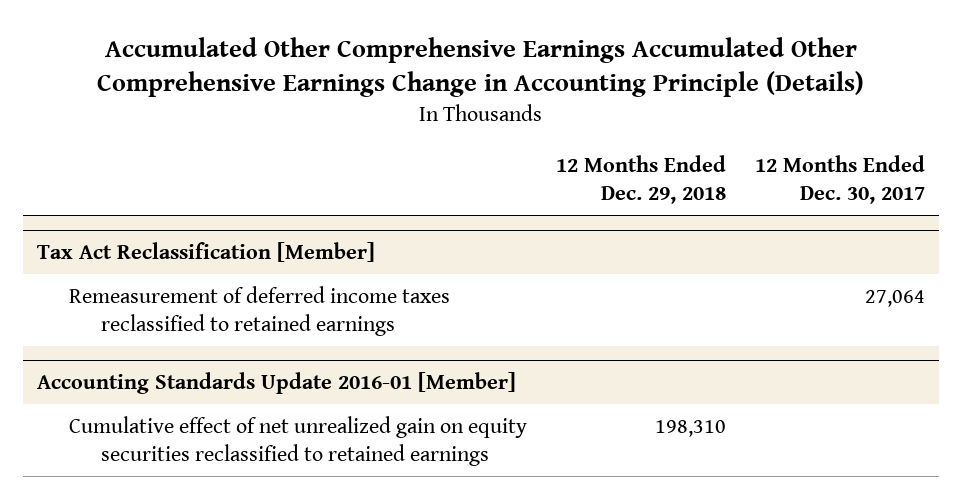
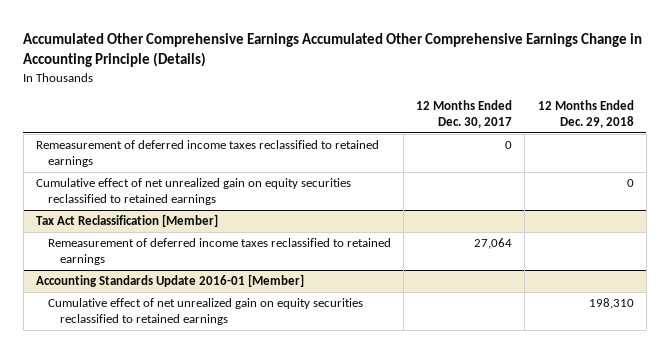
- | 12 Months Ended Dec. 29, 2018 | 12 Months Ended Dec. 30, 2017
+ | 12 Months Ended Dec. 30, 2017 | 12 Months Ended Dec. 29, 2018
+ Remeasurement of deferred income taxes reclassified to retained earnings | 0 |
+ Cumulative effect of net unrealized gain on equity securities reclassified to retained earnings | | 0

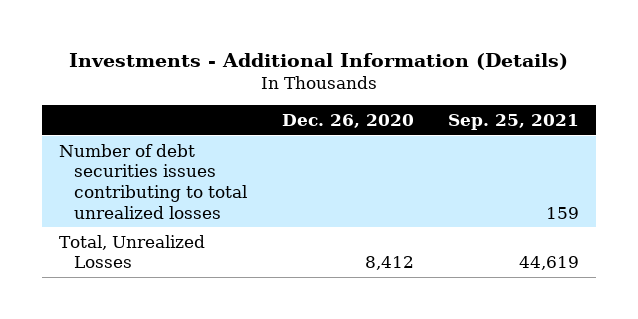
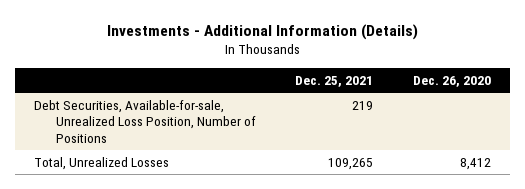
- | Dec. 26, 2020 | Sep. 25, 2021
+ | Dec. 25, 2021 | Dec. 26, 2020
- Number of debt securities issues contributing to total unrealized losses | | 159
+ Debt Securities, Available-for-sale, Unrealized Loss Position, Number of Positions | 219 |

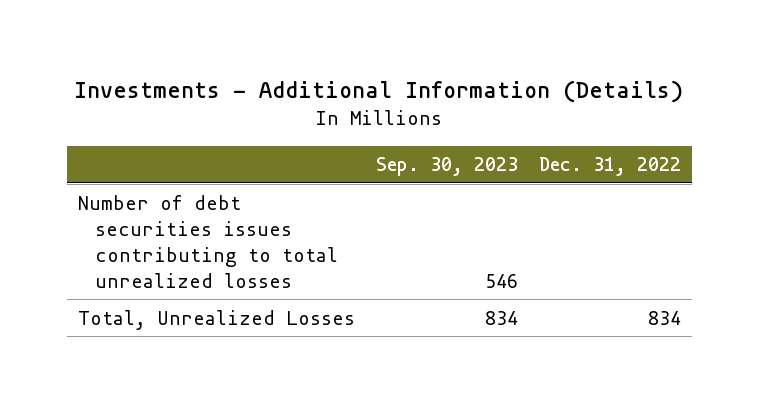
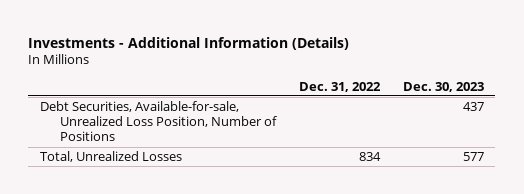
- | Sep. 30, 2023 | Dec. 31, 2022
+ | Dec. 31, 2022 | Dec. 30, 2023
- Number of debt securities issues contributing to total unrealized losses | 546 |
+ Debt Securities, Available-for-sale, Unrealized Loss Position, Number of Positions | | 437

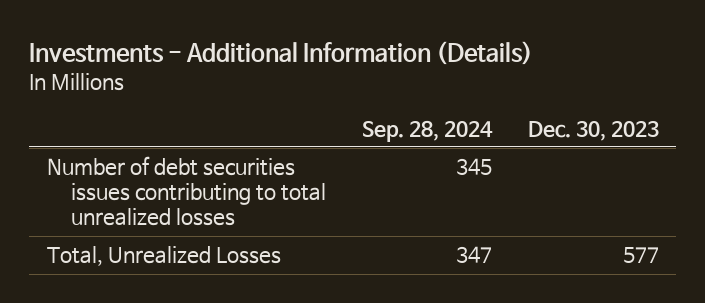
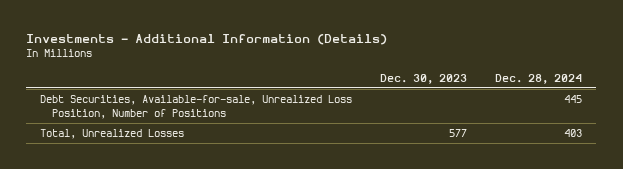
- | Sep. 28, 2024 | Dec. 30, 2023
+ | Dec. 30, 2023 | Dec. 28, 2024
- Number of debt securities issues contributing to total unrealized losses | 345 |
+ Debt Securities, Available-for-sale, Unrealized Loss Position, Number of Positions | | 445

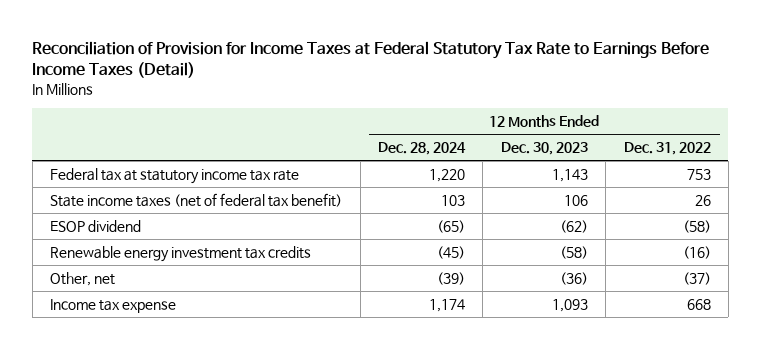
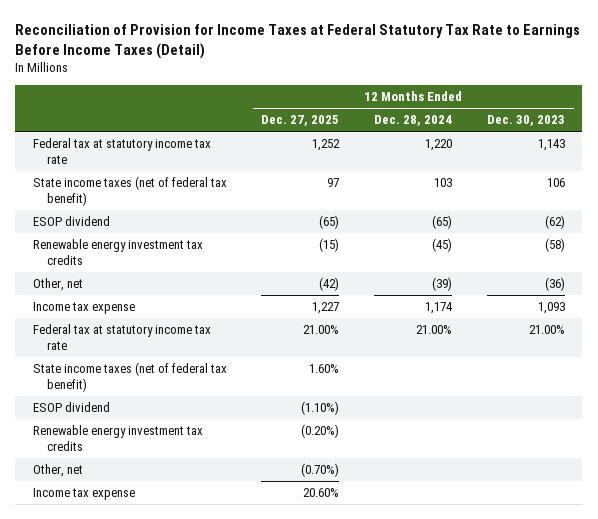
- | 12 Months Ended Dec. 28, 2024 | 12 Months Ended Dec. 30, 2023 | 12 Months Ended Dec. 31, 2022
+ | 12 Months Ended Dec. 27, 2025 | 12 Months Ended Dec. 28, 2024 | 12 Months Ended Dec. 30, 2023
+ Federal tax at statutory income tax rate | 21.00% | 21.00% | 21.00%
+ State income taxes (net of federal tax benefit) | 1.60% | |
+ ESOP dividend | (1.10%) | |
+ Renewable energy investment tax credits | (0.20%) | |
+ Other, net | (0.70%) | |
+ Income tax expense | 20.60% | |

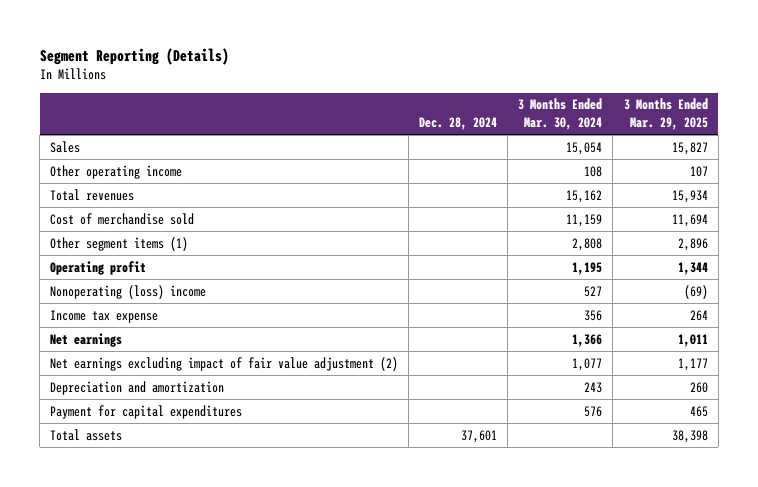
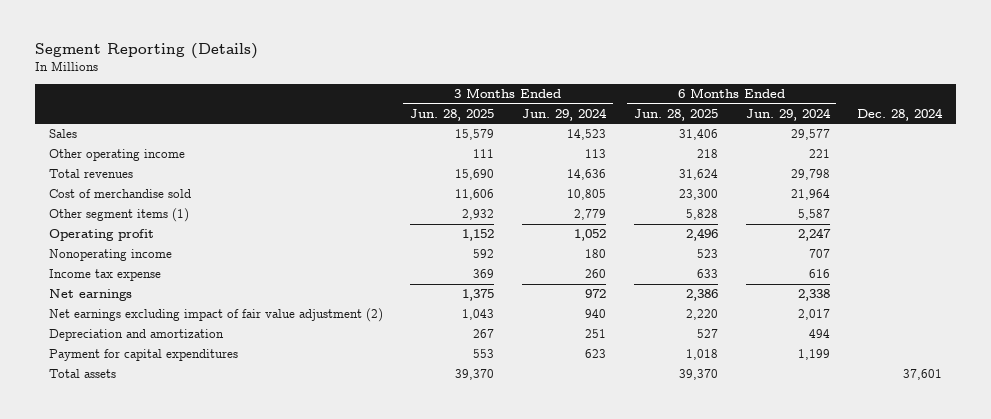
- | Dec. 28, 2024 | 3 Months Ended Mar. 30, 2024 | 3 Months Ended Mar. 29, 2025
+ | 3 Months Ended Jun. 28, 2025 | 3 Months Ended Jun. 29, 2024 | 6 Months Ended Jun. 28, 2025 | 6 Months Ended Jun. 29, 2024 | Dec. 28, 2024
- Nonoperating (loss) income | | 527 | (69)
+ Nonoperating income | 592 | 180 | 523 | 707 |

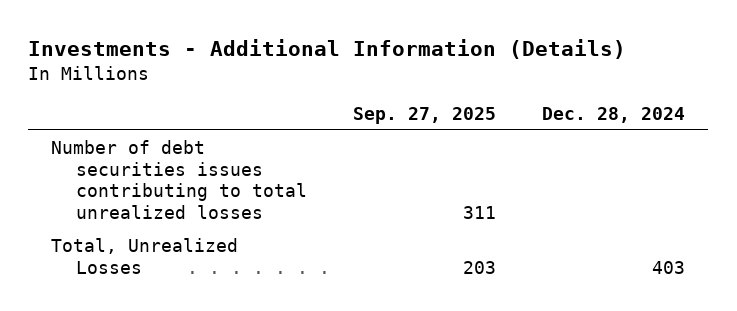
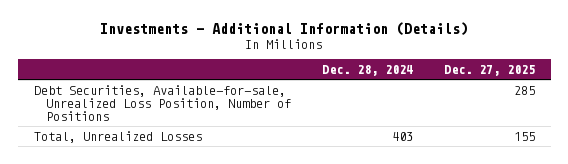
- | Sep. 27, 2025 | Dec. 28, 2024
+ | Dec. 28, 2024 | Dec. 27, 2025
- Number of debt securities issues contributing to total unrealized losses | 311 |
+ Debt Securities, Available-for-sale, Unrealized Loss Position, Number of Positions | | 285

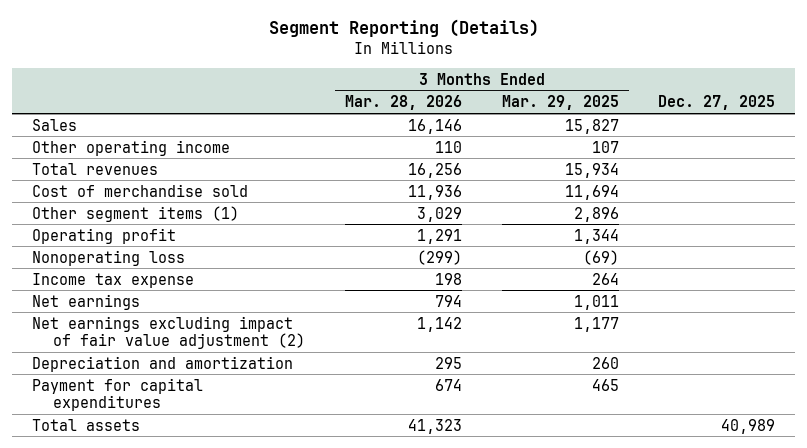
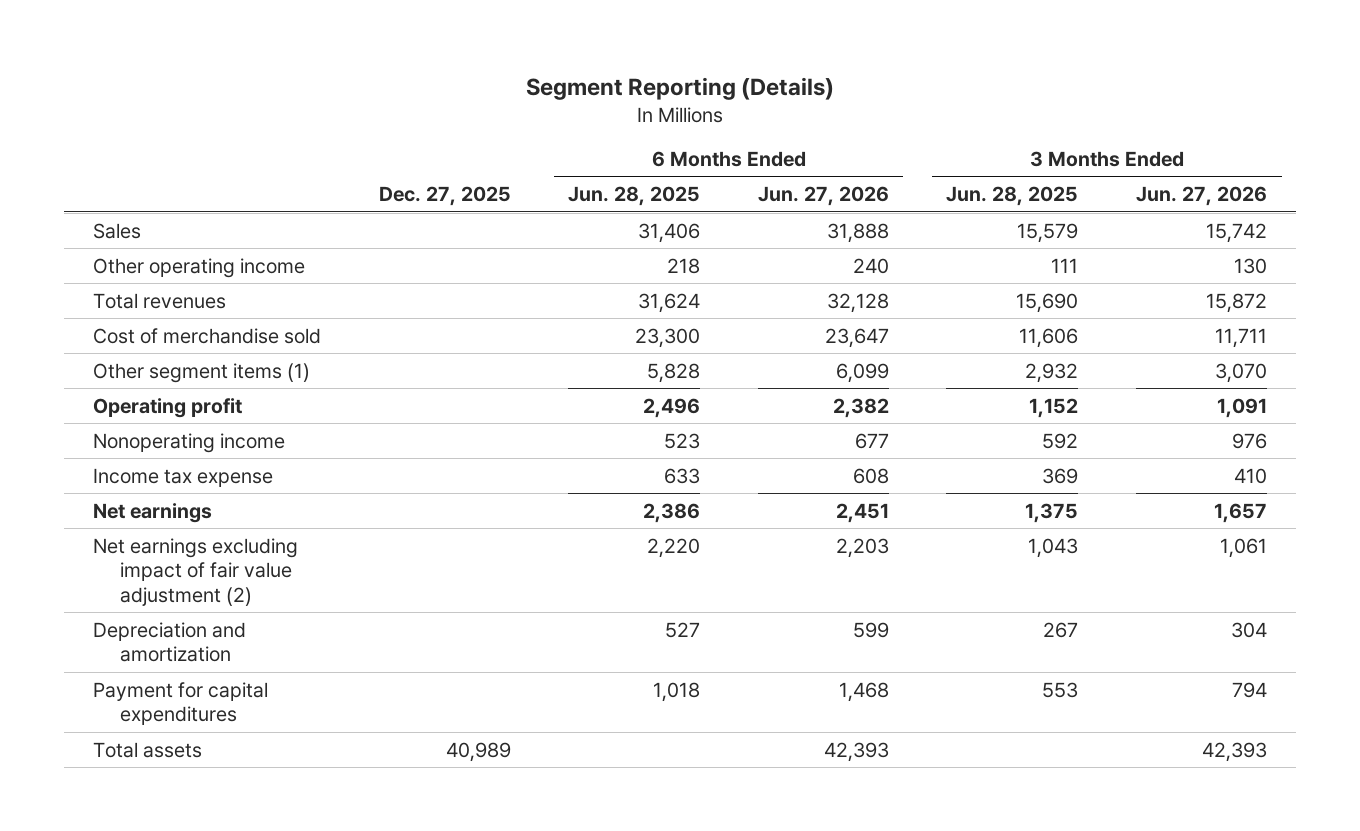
- | 3 Months Ended Mar. 28, 2026 | 3 Months Ended Mar. 29, 2025 | Dec. 27, 2025
+ | Dec. 27, 2025 | 6 Months Ended Jun. 28, 2025 | 6 Months Ended Jun. 27, 2026 | 3 Months Ended Jun. 28, 2025 | 3 Months Ended Jun. 27, 2026
- Nonoperating loss | (299) | (69) |
+ Nonoperating income | | 523 | 677 | 592 | 976

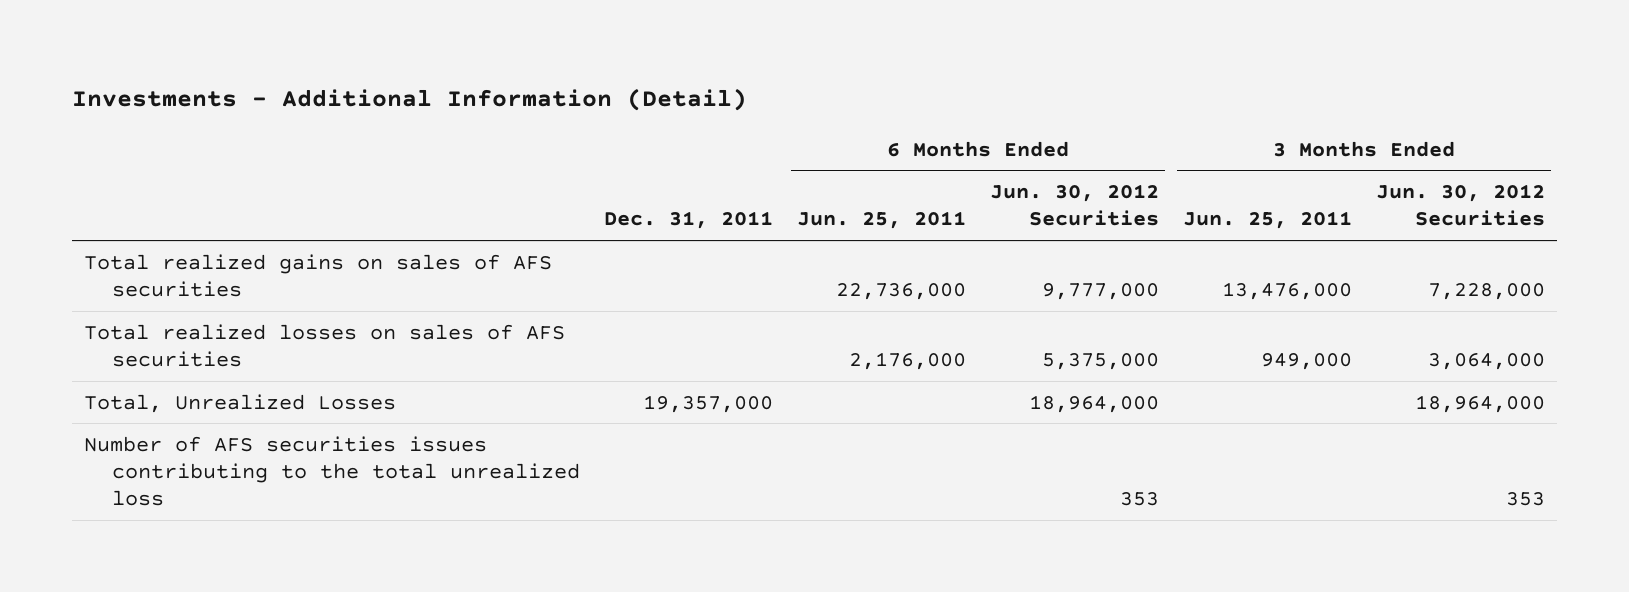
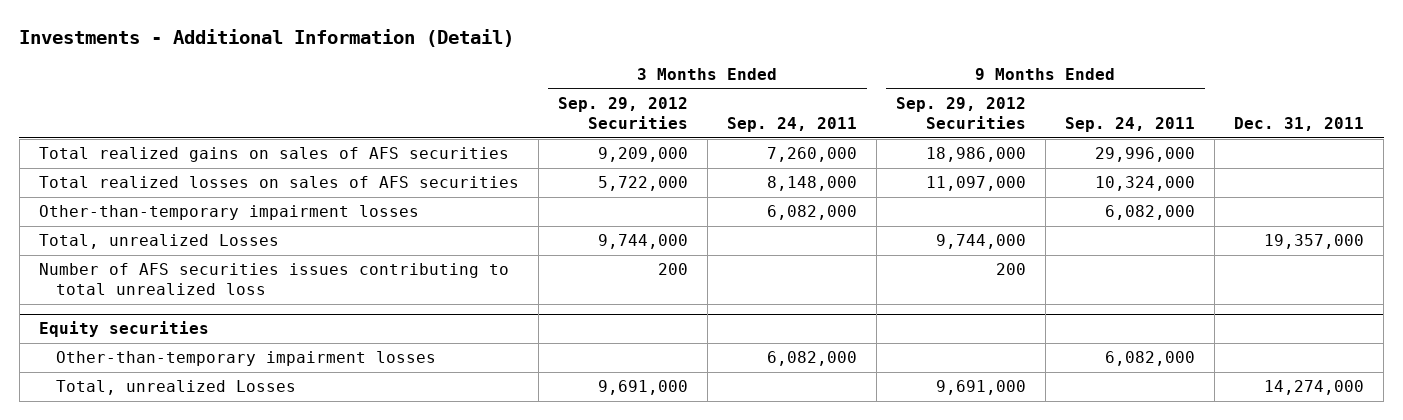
- | Dec. 31, 2011 | 6 Months Ended Jun. 25, 2011 | 6 Months Ended Jun. 30, 2012 Securities | 3 Months Ended Jun. 25, 2011 | 3 Months Ended Jun. 30, 2012 Securities
+ | 3 Months Ended Sep. 29, 2012 Securities | 3 Months Ended Sep. 24, 2011 | 9 Months Ended Sep. 29, 2012 Securities | 9 Months Ended Sep. 24, 2011 | Dec. 31, 2011
- Total, Unrealized Losses | 19,357,000 | | 18,964,000 | | 18,964,000
- Number of AFS securities issues contributing to the total unrealized loss | | | 353 | | 353
+ Other-than-temporary impairment losses | | 6,082,000 | | 6,082,000 |
+ Total, unrealized Losses | 9,744,000 | | 9,744,000 | | 19,357,000
+ Number of AFS securities issues contributing to total unrealized loss | 200 | | 200 | |
+ Equity securities
+ Other-than-temporary impairment losses | | 6,082,000 | | 6,082,000 |
+ Total, unrealized Losses | 9,691,000 | | 9,691,000 | | 14,274,000

